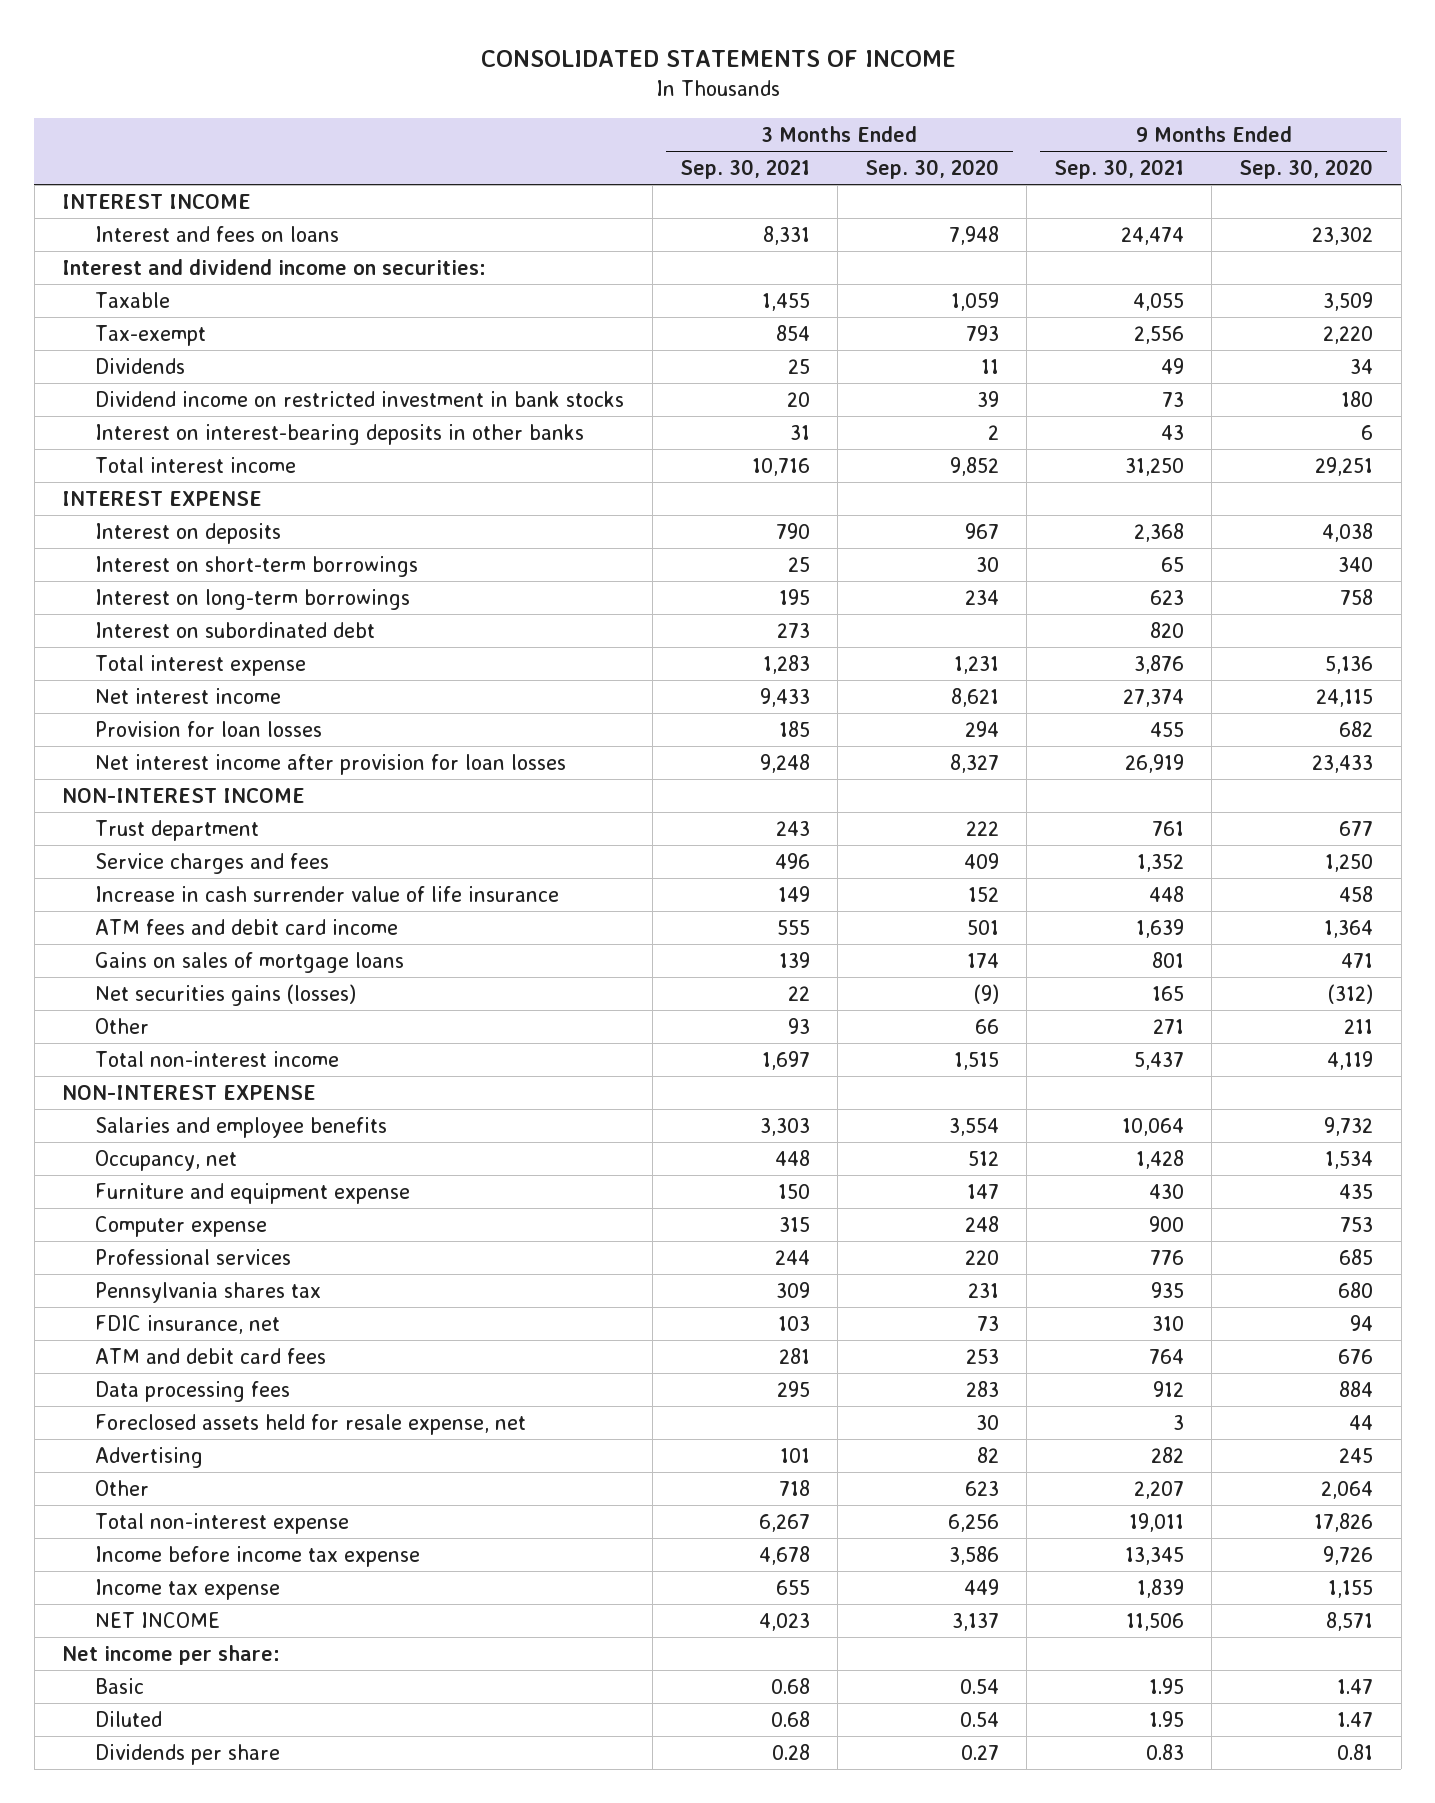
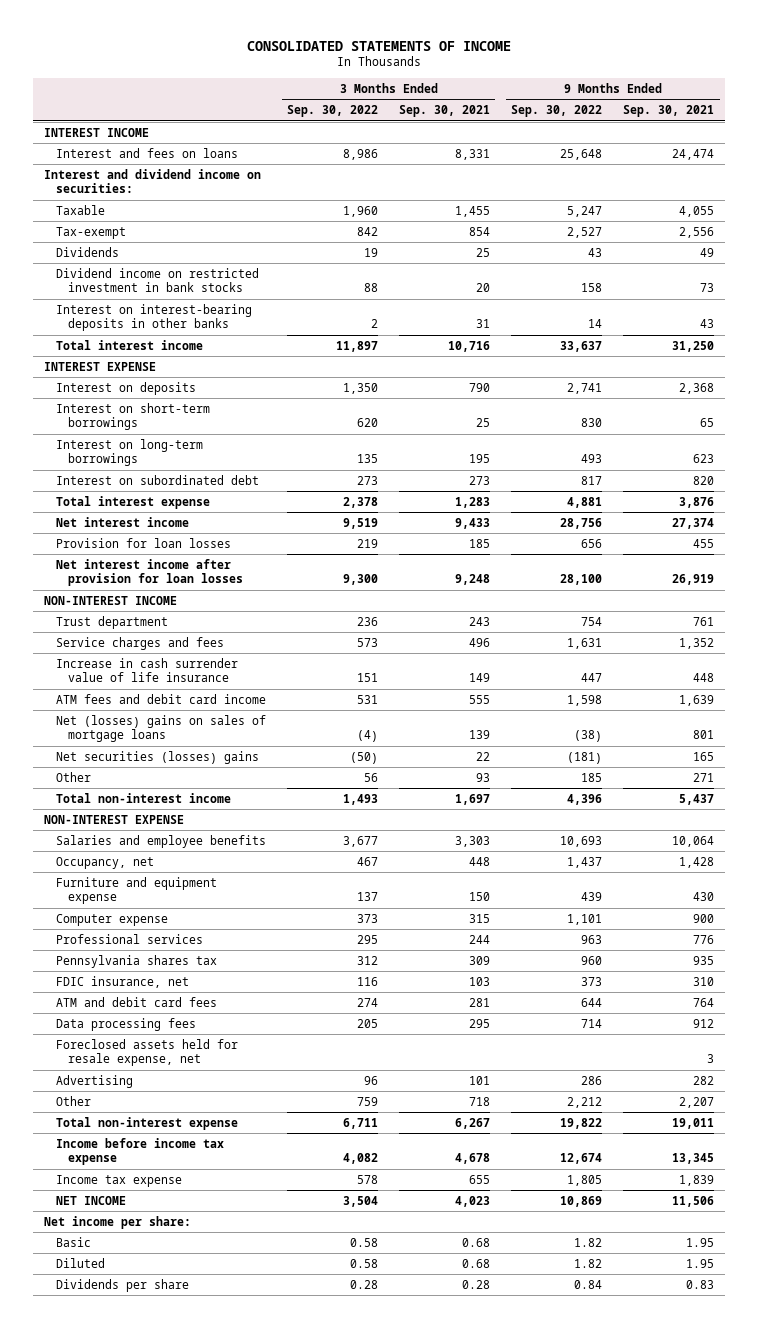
- | 3 Months Ended Sep. 30, 2021 | 3 Months Ended Sep. 30, 2020 | 9 Months Ended Sep. 30, 2021 | 9 Months Ended Sep. 30, 2020
+ | 3 Months Ended Sep. 30, 2022 | 3 Months Ended Sep. 30, 2021 | 9 Months Ended Sep. 30, 2022 | 9 Months Ended Sep. 30, 2021
- Gains on sales of mortgage loans | 139 | 174 | 801 | 471
- Net securities gains (losses) | 22 | (9) | 165 | (312)
+ Net (losses) gains on sales of mortgage loans | (4) | 139 | (38) | 801
+ Net securities (losses) gains | (50) | 22 | (181) | 165

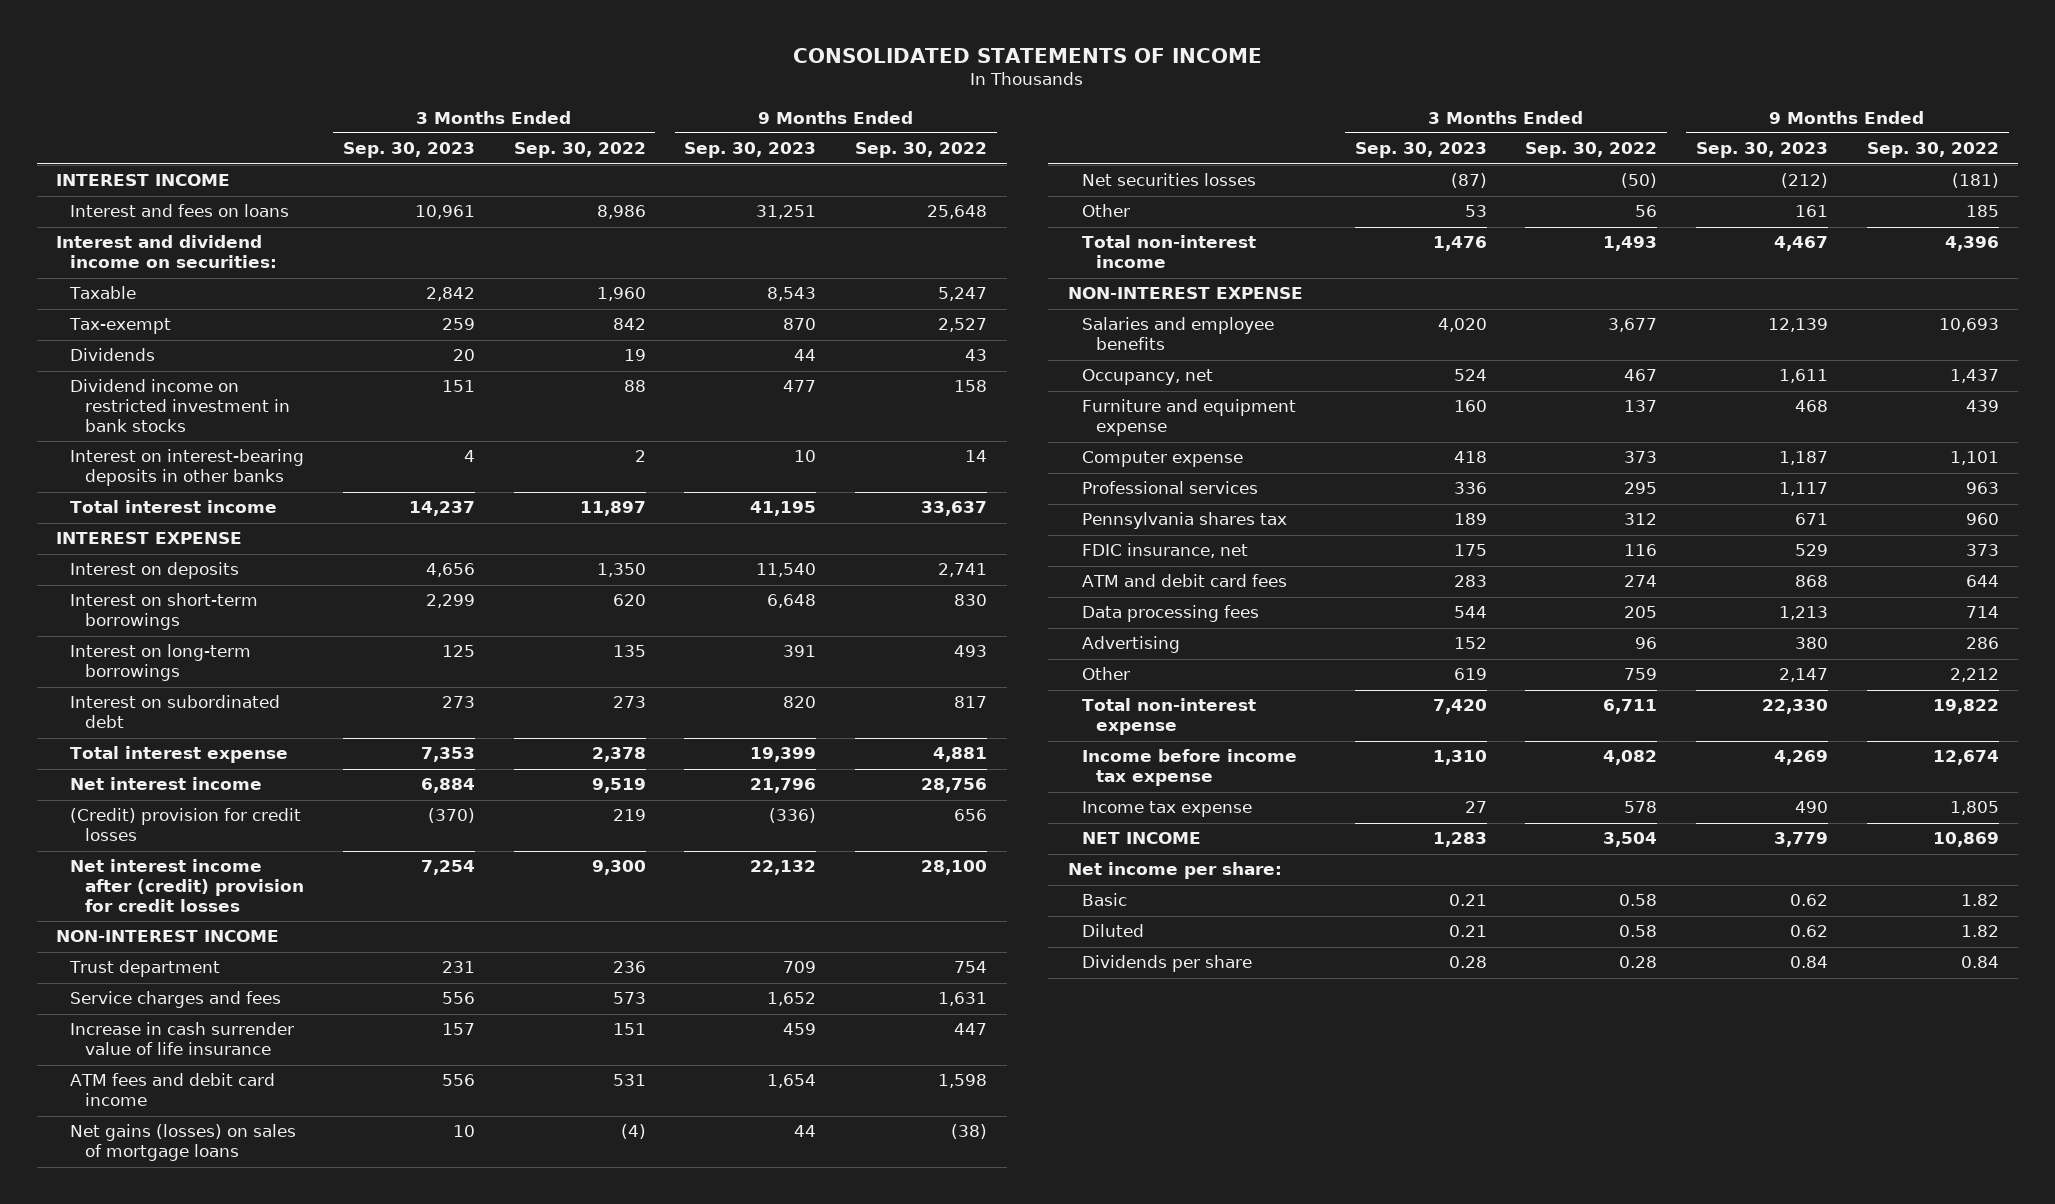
- | 3 Months Ended Sep. 30, 2022 | 3 Months Ended Sep. 30, 2021 | 9 Months Ended Sep. 30, 2022 | 9 Months Ended Sep. 30, 2021
+ | 3 Months Ended Sep. 30, 2023 | 3 Months Ended Sep. 30, 2022 | 9 Months Ended Sep. 30, 2023 | 9 Months Ended Sep. 30, 2022
- Provision for loan losses | 219 | 185 | 656 | 455
- Net interest income after provision for loan losses | 9,300 | 9,248 | 28,100 | 26,919
+ (Credit) provision for credit losses | (370) | 219 | (336) | 656
+ Net interest income after (credit) provision for credit losses | 7,254 | 9,300 | 22,132 | 28,100
- Net (losses) gains on sales of mortgage loans | (4) | 139 | (38) | 801
- Net securities (losses) gains | (50) | 22 | (181) | 165
+ Net gains (losses) on sales of mortgage loans | 10 | (4) | 44 | (38)
+ Net securities losses | (87) | (50) | (212) | (181)
- Foreclosed assets held for resale expense, net | | | | 3

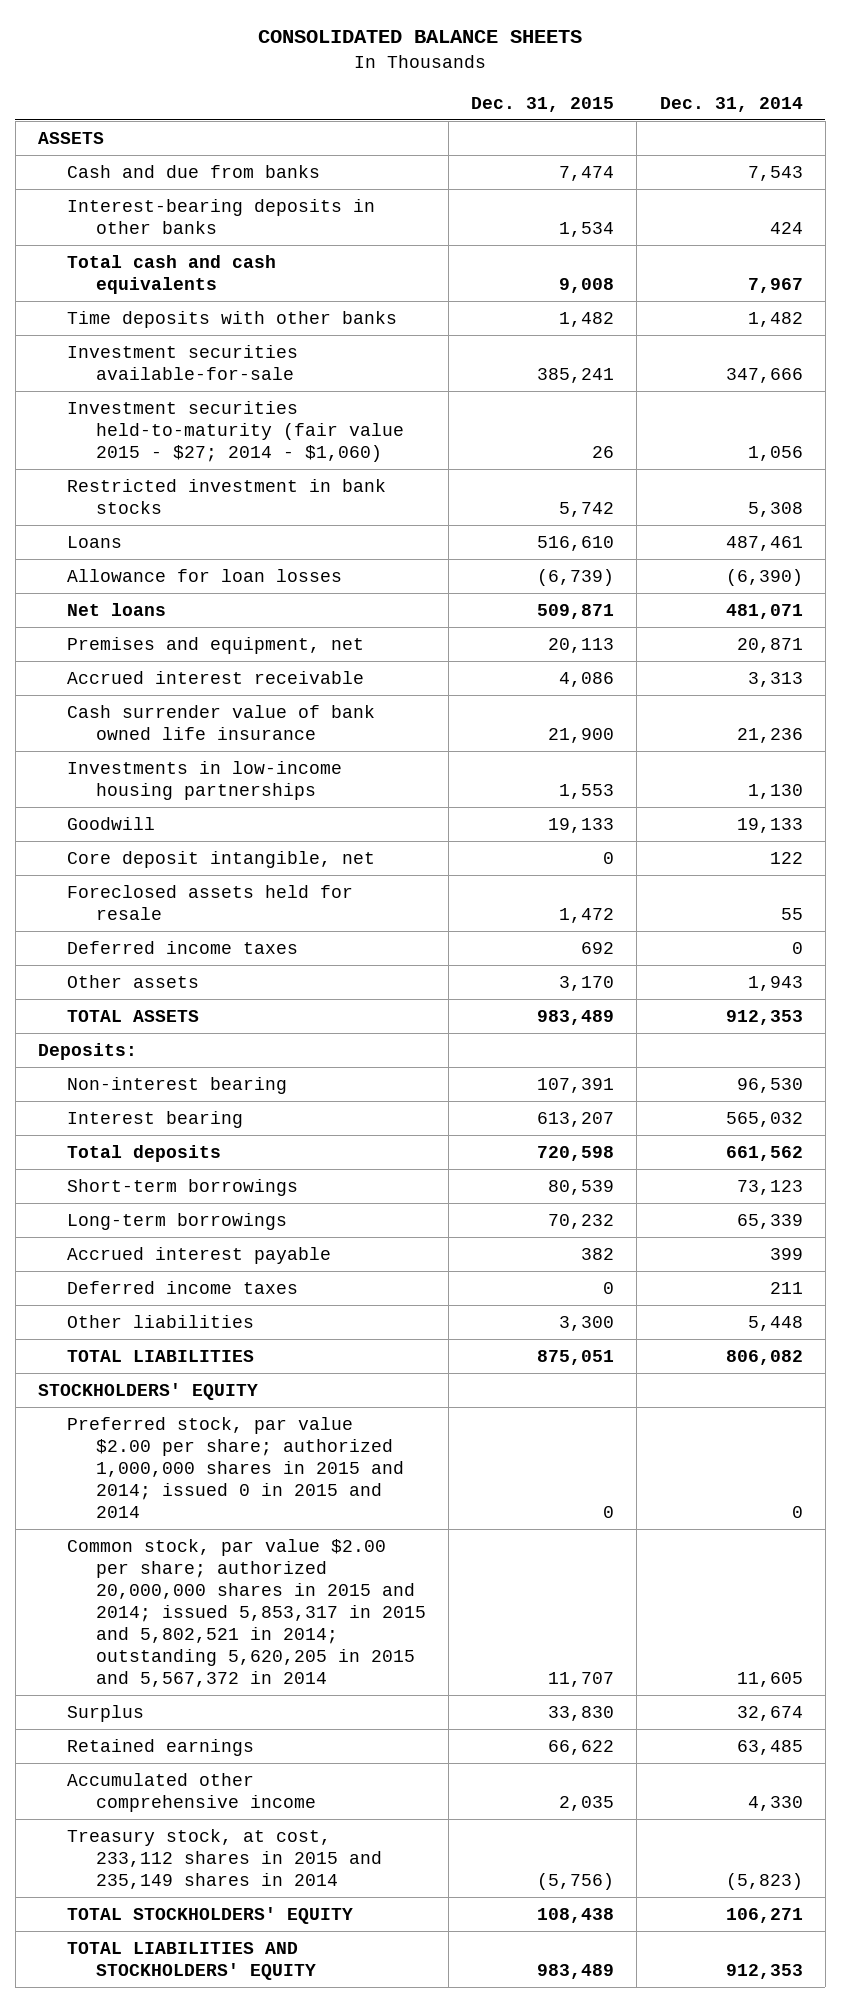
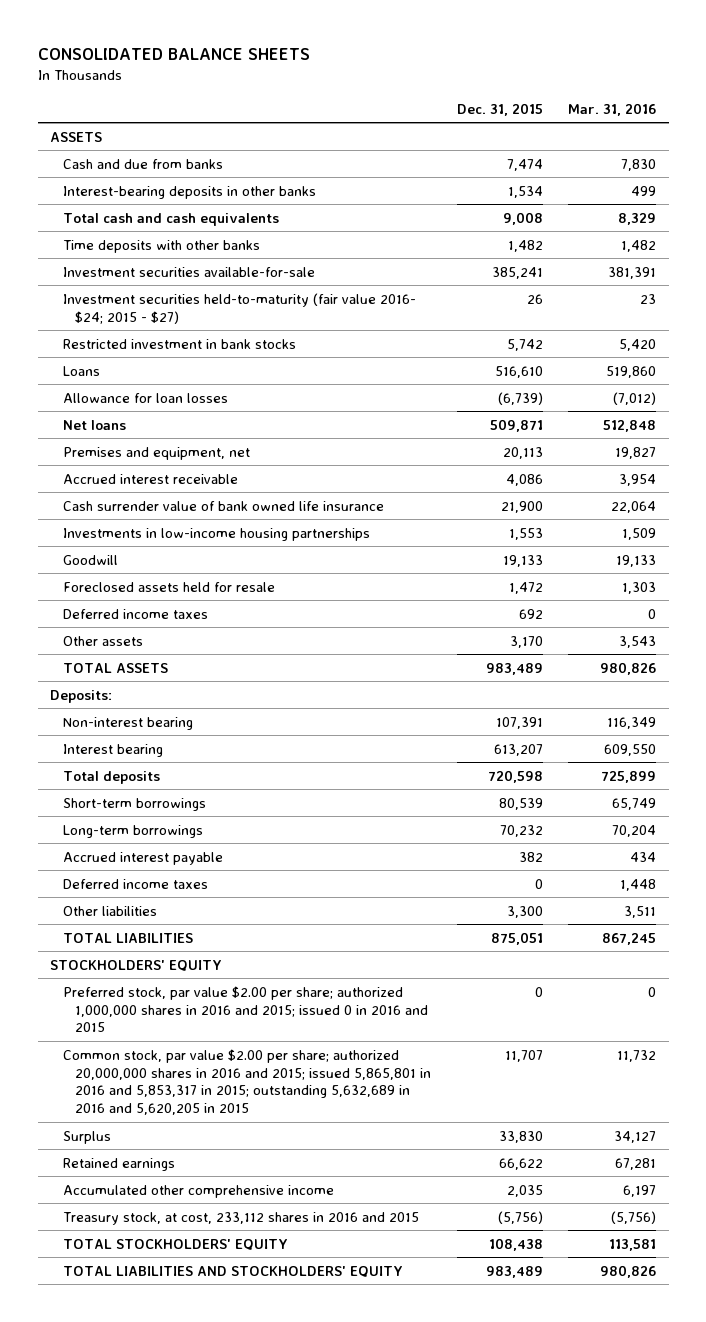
- | Dec. 31, 2015 | Dec. 31, 2014
+ | Dec. 31, 2015 | Mar. 31, 2016
- Investment securities held-to-maturity (fair value 2015 - $27; 2014 - $1,060) | 26 | 1,056
+ Investment securities held-to-maturity (fair value 2016- $24; 2015 - $27) | 26 | 23
- Core deposit intangible, net | 0 | 122
- Preferred stock, par value $2.00 per share; authorized 1,000,000 shares in 2015 and 2014; issued 0 in 2015 and 2014 | 0 | 0
- Common stock, par value $2.00 per share; authorized 20,000,000 shares in 2015 and 2014; issued 5,853,317 in 2015 and 5,802,521 in 2014; outstanding 5,620,205 in 2015 and 5,567,372 in 2014 | 11,707 | 11,605
+ Preferred stock, par value $2.00 per share; authorized 1,000,000 shares in 2016 and 2015; issued 0 in 2016 and 2015 | 0 | 0
+ Common stock, par value $2.00 per share; authorized 20,000,000 shares in 2016 and 2015; issued 5,865,801 in 2016 and 5,853,317 in 2015; outstanding 5,632,689 in 2016 and 5,620,205 in 2015 | 11,707 | 11,732
- Treasury stock, at cost, 233,112 shares in 2015 and 235,149 shares in 2014 | (5,756) | (5,823)
+ Treasury stock, at cost, 233,112 shares in 2016 and 2015 | (5,756) | (5,756)

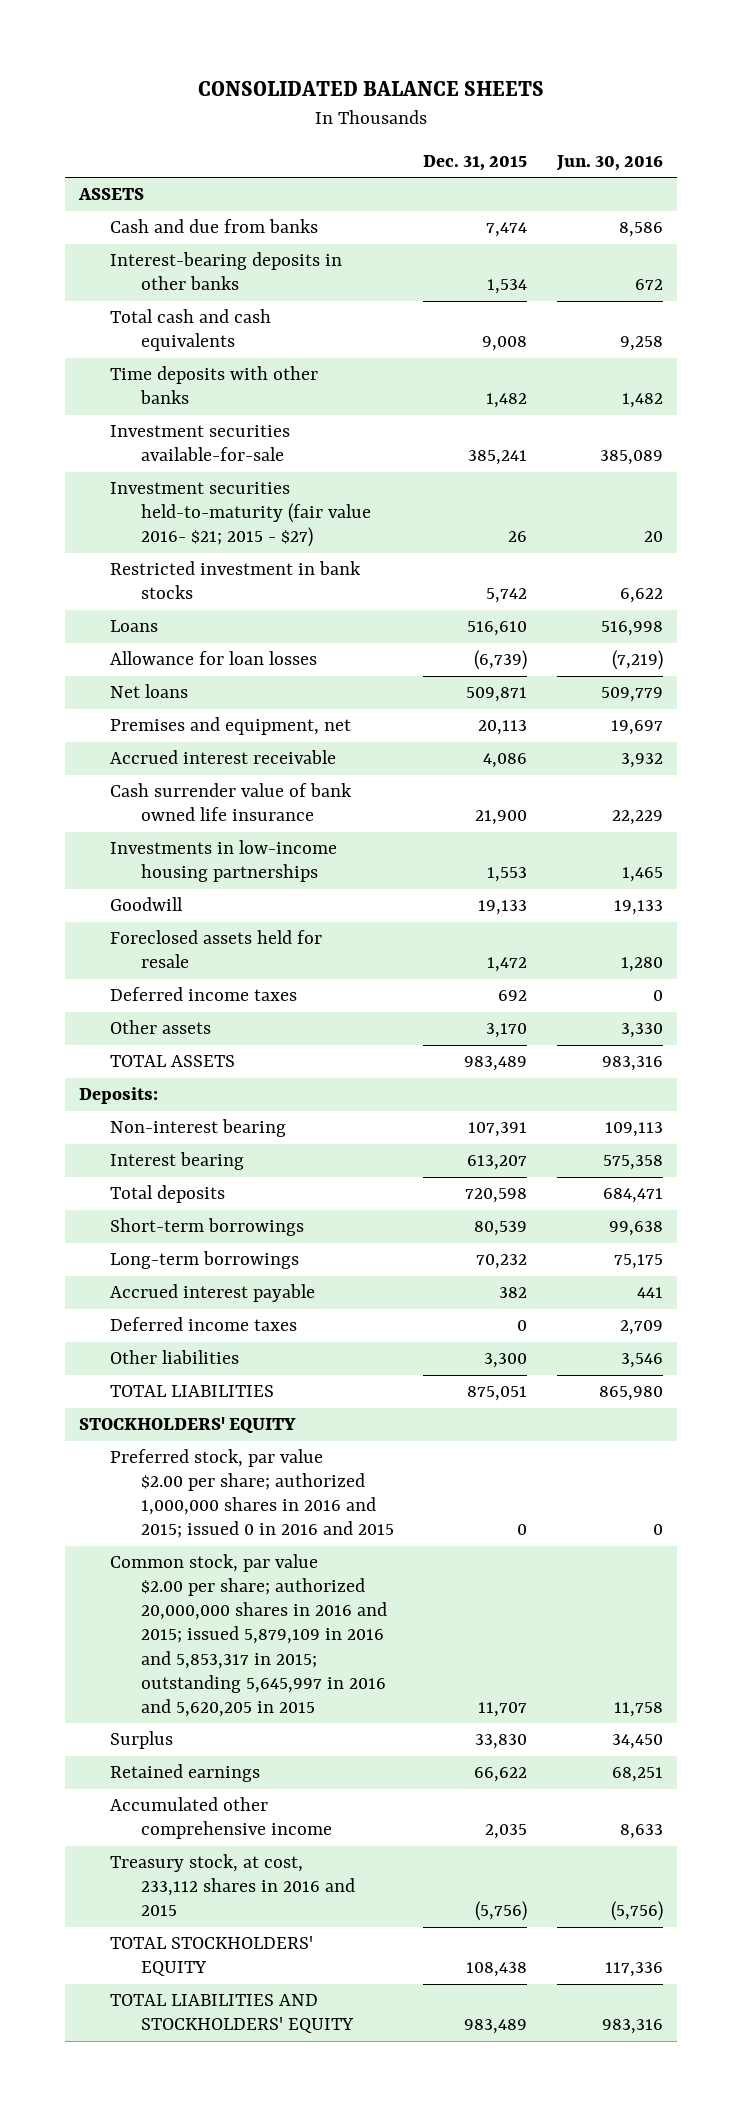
- | Dec. 31, 2015 | Mar. 31, 2016
+ | Dec. 31, 2015 | Jun. 30, 2016
- Investment securities held-to-maturity (fair value 2016- $24; 2015 - $27) | 26 | 23
+ Investment securities held-to-maturity (fair value 2016- $21; 2015 - $27) | 26 | 20
- Common stock, par value $2.00 per share; authorized 20,000,000 shares in 2016 and 2015; issued 5,865,801 in 2016 and 5,853,317 in 2015; outstanding 5,632,689 in 2016 and 5,620,205 in 2015 | 11,707 | 11,732
+ Common stock, par value $2.00 per share; authorized 20,000,000 shares in 2016 and 2015; issued 5,879,109 in 2016 and 5,853,317 in 2015; outstanding 5,645,997 in 2016 and 5,620,205 in 2015 | 11,707 | 11,758

